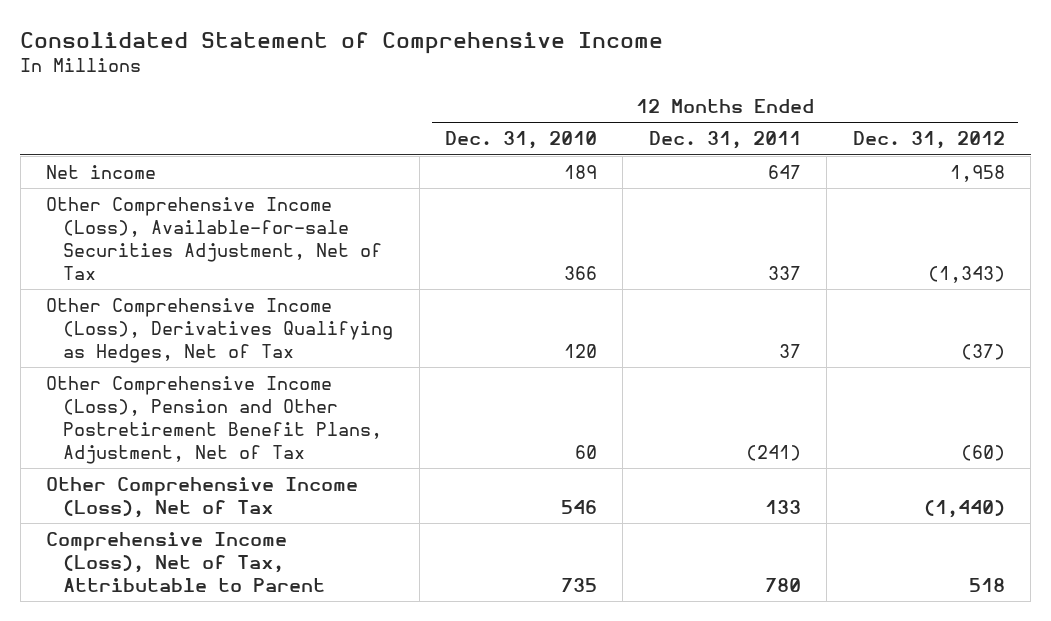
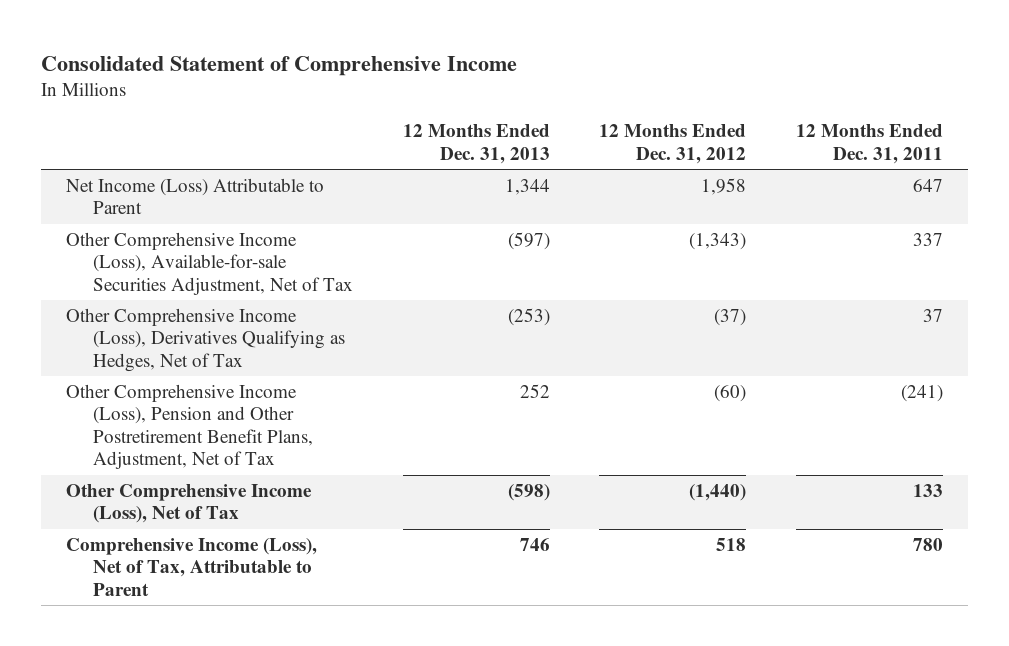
- | 12 Months Ended Dec. 31, 2010 | 12 Months Ended Dec. 31, 2011 | 12 Months Ended Dec. 31, 2012
+ | 12 Months Ended Dec. 31, 2013 | 12 Months Ended Dec. 31, 2012 | 12 Months Ended Dec. 31, 2011
- Net income | 189 | 647 | 1,958
+ Net Income (Loss) Attributable to Parent | 1,344 | 1,958 | 647

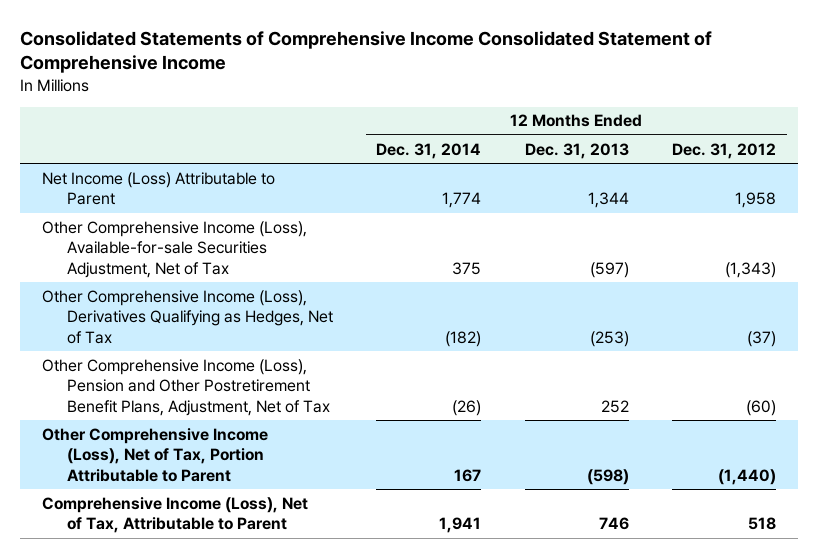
- Consolidated Statement of Comprehensive Income
+ Consolidated Statements of Comprehensive Income Consolidated Statement of Comprehensive Income
- | 12 Months Ended Dec. 31, 2013 | 12 Months Ended Dec. 31, 2012 | 12 Months Ended Dec. 31, 2011
+ | 12 Months Ended Dec. 31, 2014 | 12 Months Ended Dec. 31, 2013 | 12 Months Ended Dec. 31, 2012
- Other Comprehensive Income (Loss), Net of Tax | (598) | (1,440) | 133
+ Other Comprehensive Income (Loss), Net of Tax, Portion Attributable to Parent | 167 | (598) | (1,440)

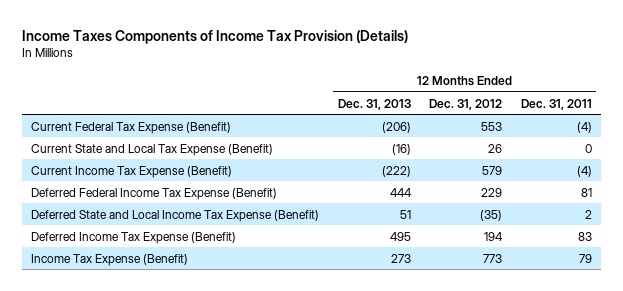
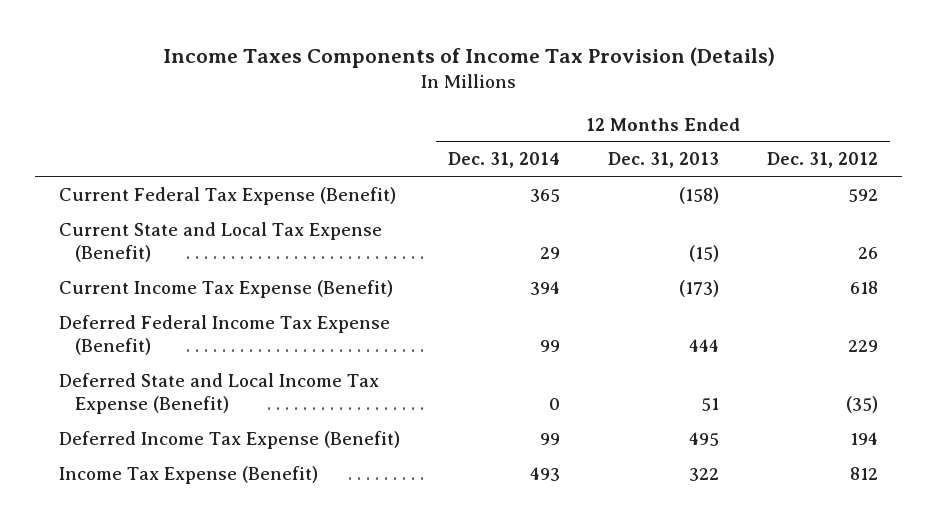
- | 12 Months Ended Dec. 31, 2013 | 12 Months Ended Dec. 31, 2012 | 12 Months Ended Dec. 31, 2011
+ | 12 Months Ended Dec. 31, 2014 | 12 Months Ended Dec. 31, 2013 | 12 Months Ended Dec. 31, 2012
- Current Federal Tax Expense (Benefit) | (206) | 553 | (4)
- Current State and Local Tax Expense (Benefit) | (16) | 26 | 0
- Current Income Tax Expense (Benefit) | (222) | 579 | (4)
+ Current Federal Tax Expense (Benefit) | 365 | (158) | 592
+ Current State and Local Tax Expense (Benefit) | 29 | (15) | 26
+ Current Income Tax Expense (Benefit) | 394 | (173) | 618
- Income Tax Expense (Benefit) | 273 | 773 | 79
+ Income Tax Expense (Benefit) | 493 | 322 | 812

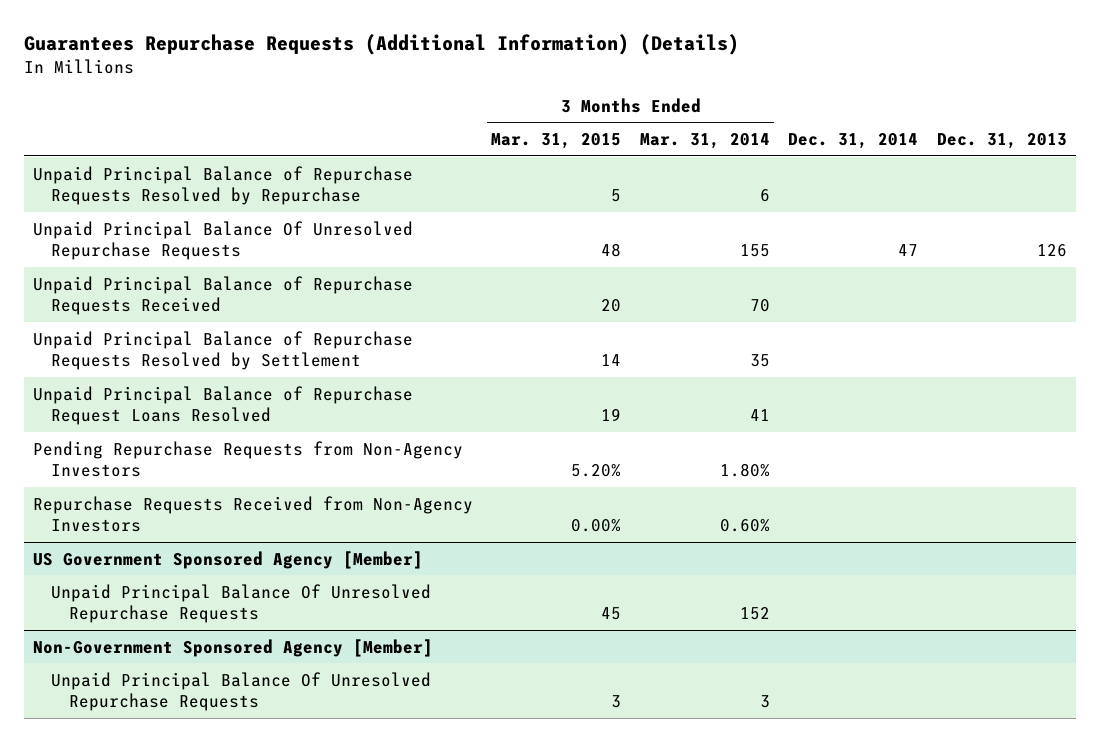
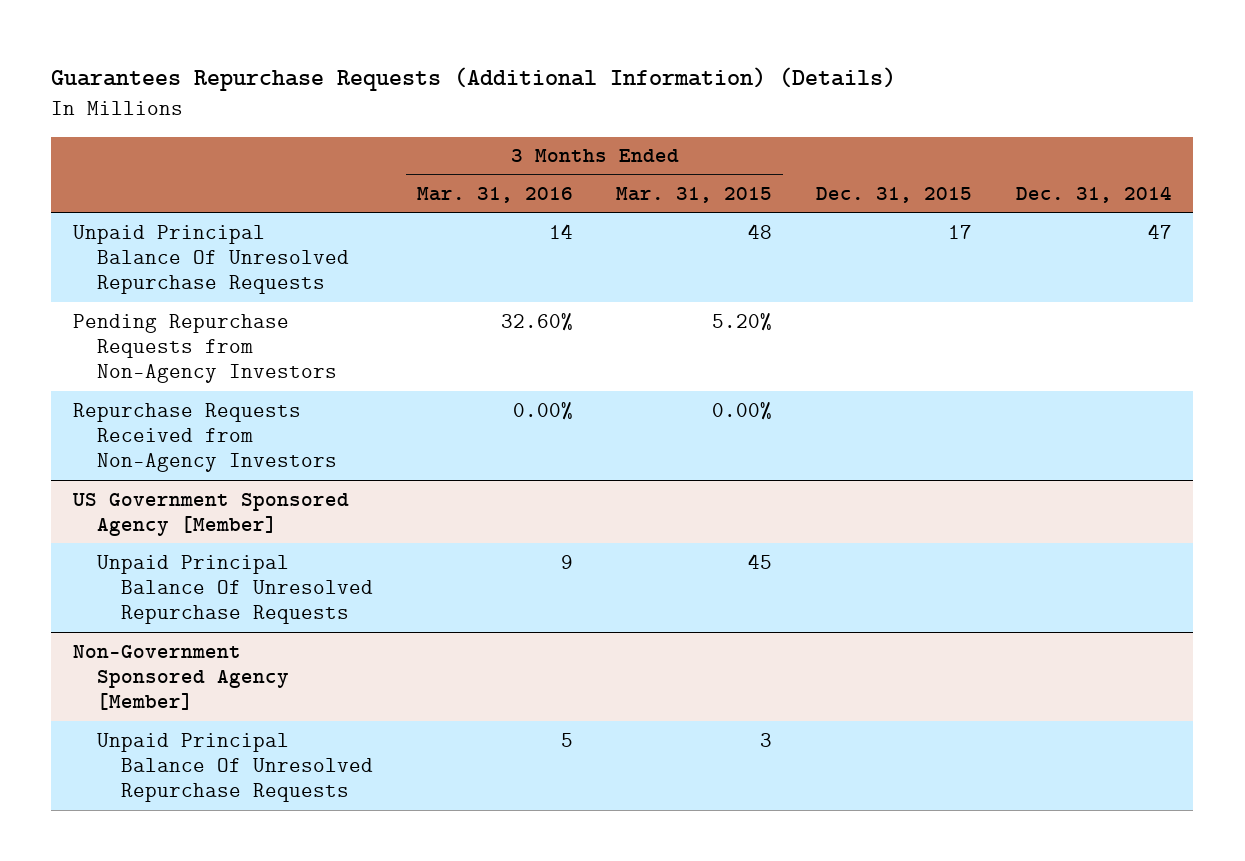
- | 3 Months Ended Mar. 31, 2015 | 3 Months Ended Mar. 31, 2014 | Dec. 31, 2014 | Dec. 31, 2013
+ | 3 Months Ended Mar. 31, 2016 | 3 Months Ended Mar. 31, 2015 | Dec. 31, 2015 | Dec. 31, 2014
- Unpaid Principal Balance of Repurchase Requests Resolved by Repurchase | 5 | 6 | |
- Unpaid Principal Balance of Repurchase Requests Received | 20 | 70 | |
- Unpaid Principal Balance of Repurchase Requests Resolved by Settlement | 14 | 35 | |
- Unpaid Principal Balance of Repurchase Request Loans Resolved | 19 | 41 | |

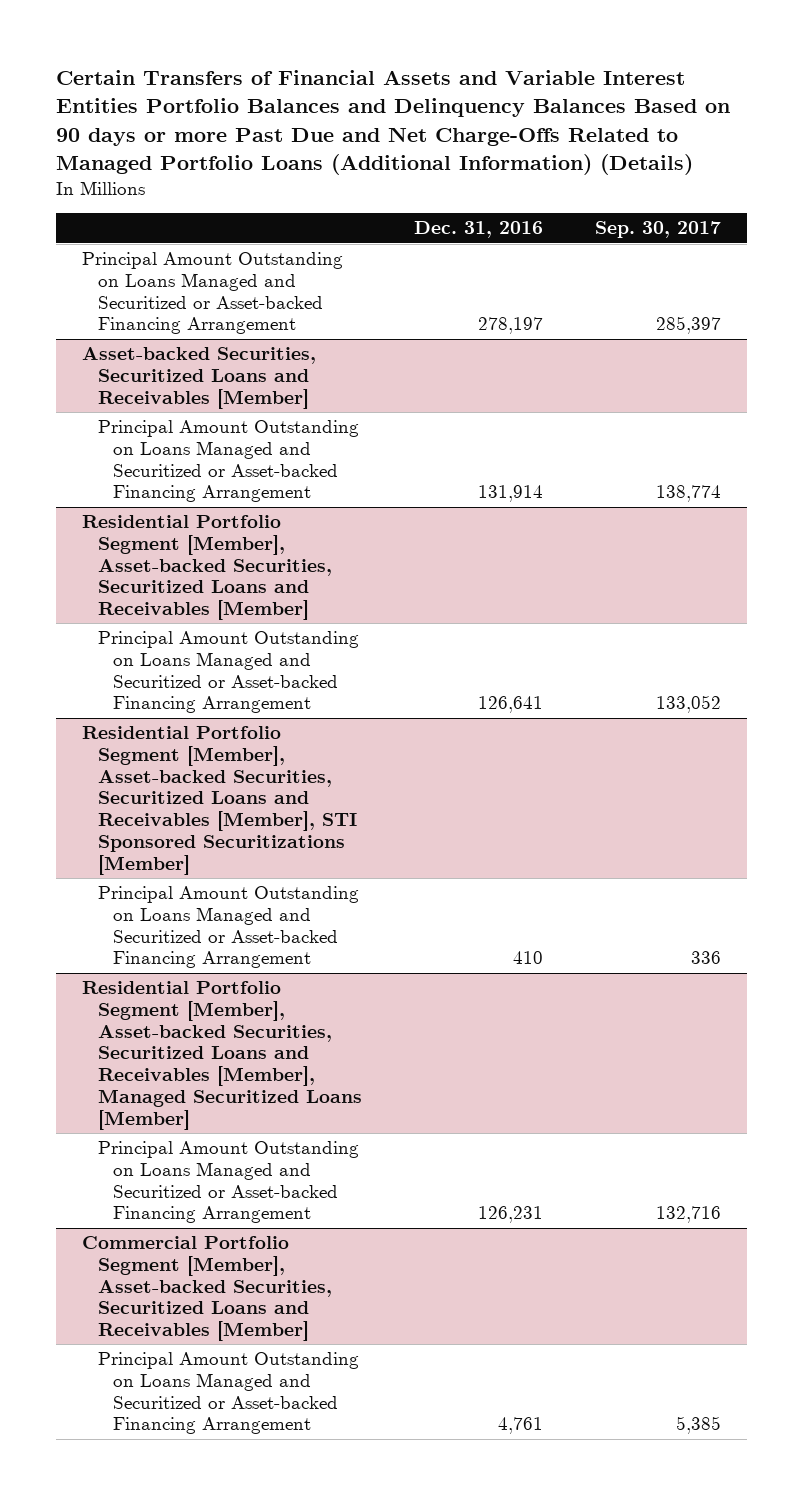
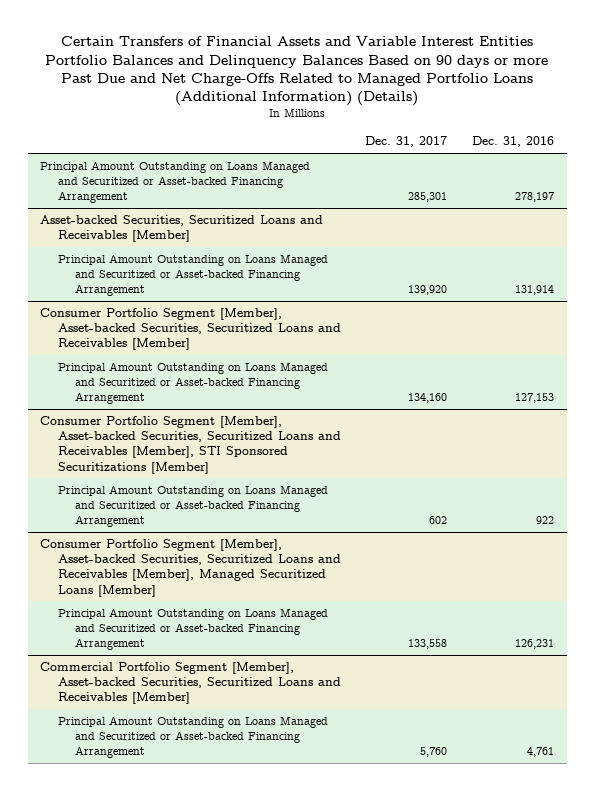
- | Dec. 31, 2016 | Sep. 30, 2017
+ | Dec. 31, 2017 | Dec. 31, 2016
- Residential Portfolio Segment [Member], Asset-backed Securities, Securitized Loans and Receivables [Member]
- Principal Amount Outstanding on Loans Managed and Securitized or Asset-backed Financing Arrangement | 126,641 | 133,052
- Residential Portfolio Segment [Member], Asset-backed Securities, Securitized Loans and Receivables [Member], STI Sponsored Securitizations [Member]
- Principal Amount Outstanding on Loans Managed and Securitized or Asset-backed Financing Arrangement | 410 | 336
- Residential Portfolio Segment [Member], Asset-backed Securities, Securitized Loans and Receivables [Member], Managed Securitized Loans [Member]
+ Consumer Portfolio Segment [Member], Asset-backed Securities, Securitized Loans and Receivables [Member]
+ Principal Amount Outstanding on Loans Managed and Securitized or Asset-backed Financing Arrangement | 134,160 | 127,153
+ Consumer Portfolio Segment [Member], Asset-backed Securities, Securitized Loans and Receivables [Member], STI Sponsored Securitizations [Member]
+ Principal Amount Outstanding on Loans Managed and Securitized or Asset-backed Financing Arrangement | 602 | 922
+ Consumer Portfolio Segment [Member], Asset-backed Securities, Securitized Loans and Receivables [Member], Managed Securitized Loans [Member]

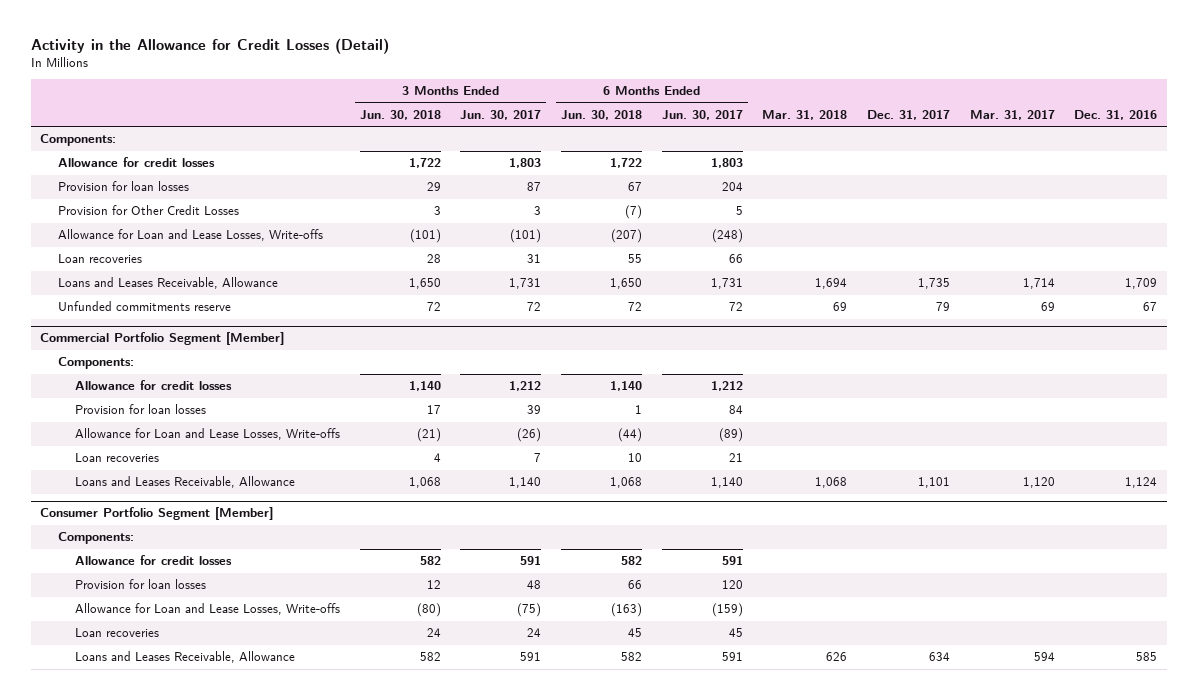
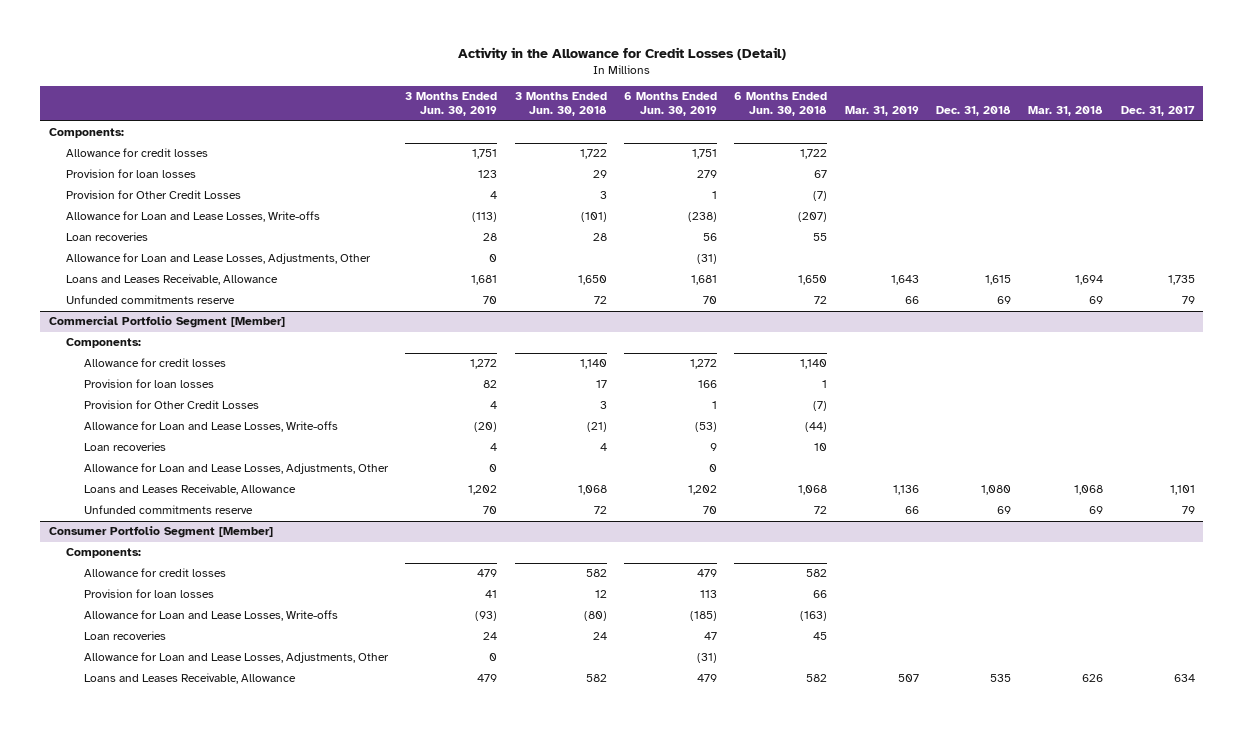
- | 3 Months Ended Jun. 30, 2018 | 3 Months Ended Jun. 30, 2017 | 6 Months Ended Jun. 30, 2018 | 6 Months Ended Jun. 30, 2017 | Mar. 31, 2018 | Dec. 31, 2017 | Mar. 31, 2017 | Dec. 31, 2016
+ | 3 Months Ended Jun. 30, 2019 | 3 Months Ended Jun. 30, 2018 | 6 Months Ended Jun. 30, 2019 | 6 Months Ended Jun. 30, 2018 | Mar. 31, 2019 | Dec. 31, 2018 | Mar. 31, 2018 | Dec. 31, 2017
+ Allowance for Loan and Lease Losses, Adjustments, Other | 0 | | (31) | | | | |
@ Commercial Portfolio Segment [Member]
+ Provision for Other Credit Losses | 4 | 3 | 1 | (7) | | | |
+ Allowance for Loan and Lease Losses, Adjustments, Other | 0 | | 0 | | | | |
+ Unfunded commitments reserve | 70 | 72 | 70 | 72 | 66 | 69 | 69 | 79
@ Consumer Portfolio Segment [Member]
+ Allowance for Loan and Lease Losses, Adjustments, Other | 0 | | (31) | | | | |

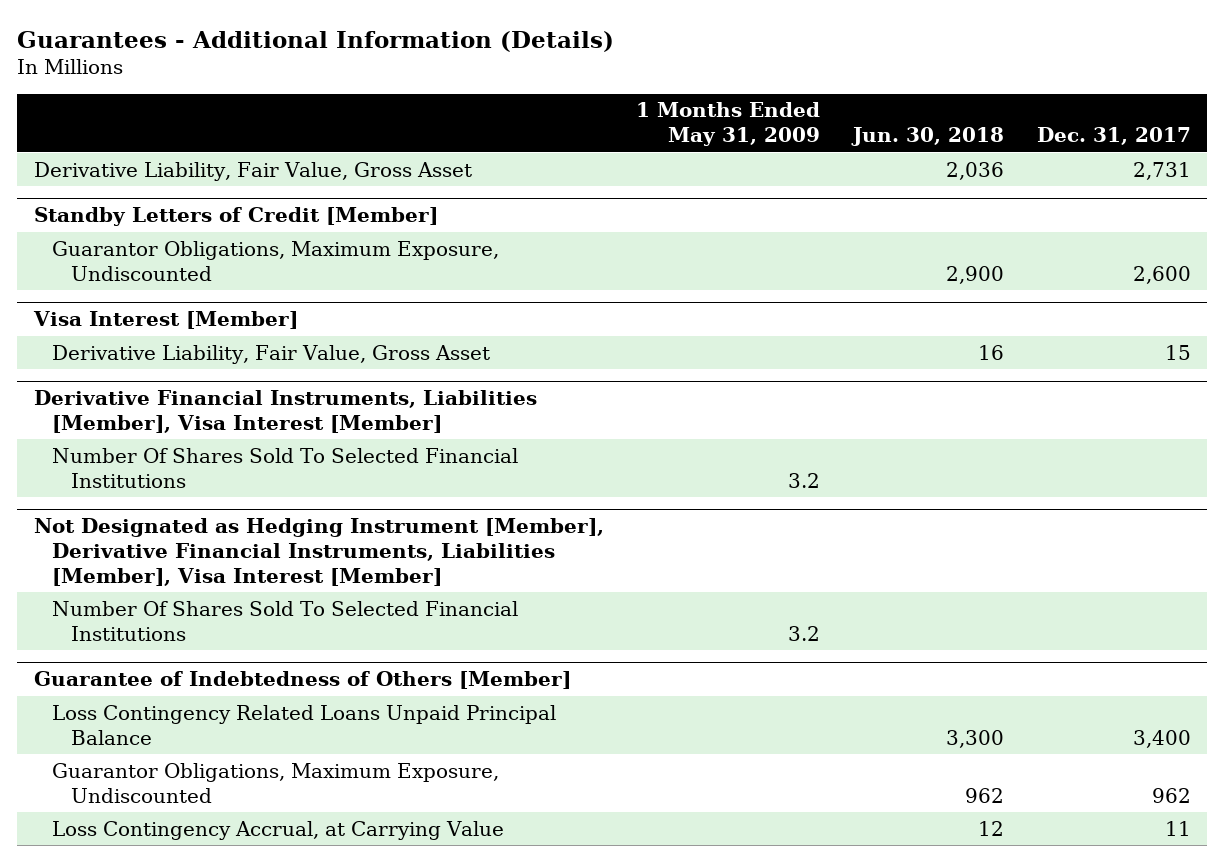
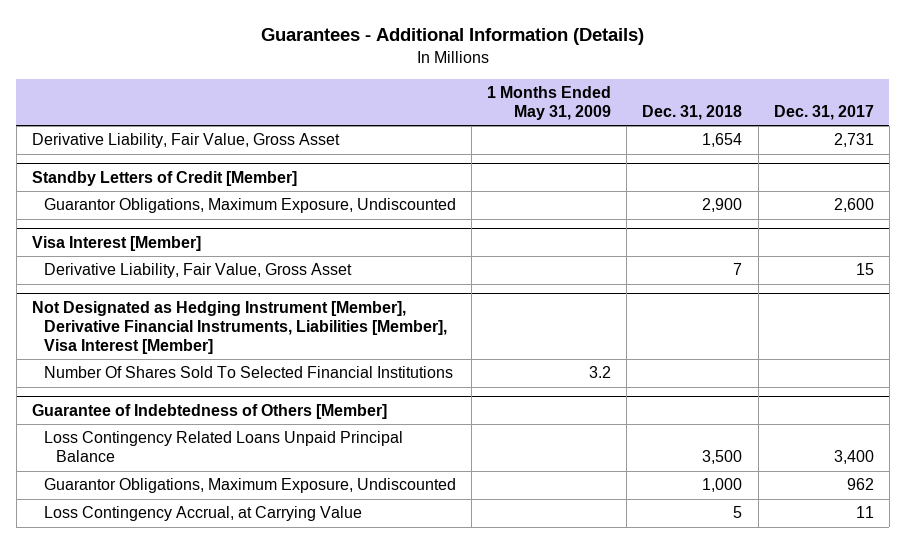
- | 1 Months Ended May 31, 2009 | Jun. 30, 2018 | Dec. 31, 2017
+ | 1 Months Ended May 31, 2009 | Dec. 31, 2018 | Dec. 31, 2017
- Derivative Financial Instruments, Liabilities [Member], Visa Interest [Member]
- Number Of Shares Sold To Selected Financial Institutions | 3.2 | |

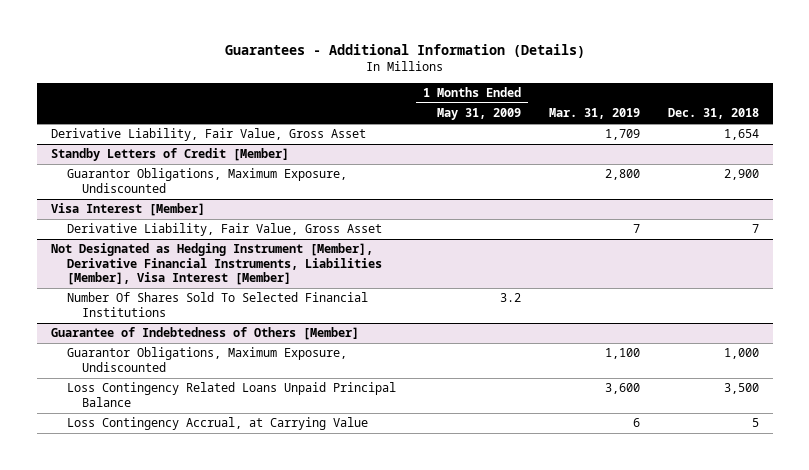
- | 1 Months Ended May 31, 2009 | Dec. 31, 2018 | Dec. 31, 2017
+ | 1 Months Ended May 31, 2009 | Mar. 31, 2019 | Dec. 31, 2018
@ Guarantee of Indebtedness of Others [Member]
moved down: Loss Contingency Related Loans Unpaid Principal Balance | | 3,600 | 3,500

